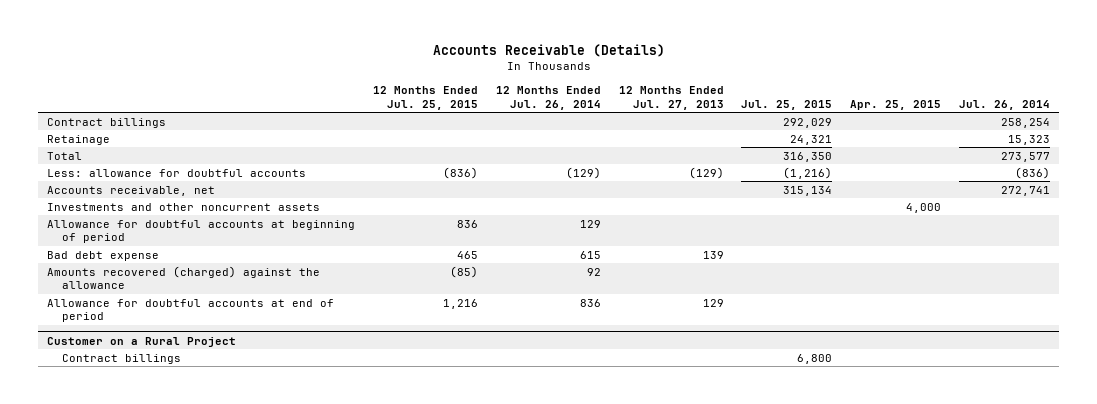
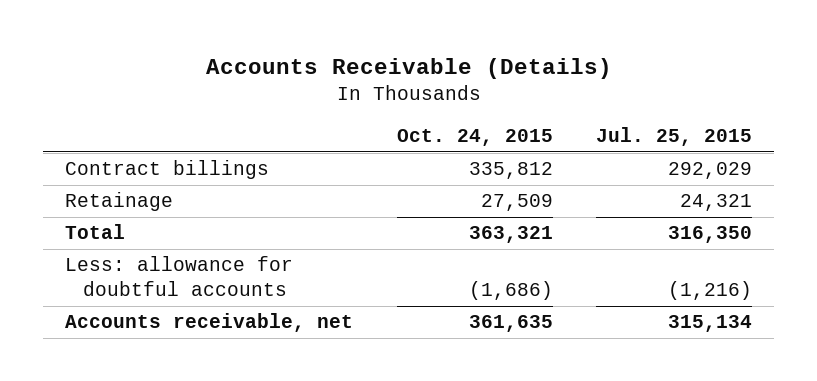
- | 12 Months Ended Jul. 25, 2015 | 12 Months Ended Jul. 26, 2014 | 12 Months Ended Jul. 27, 2013 | Jul. 25, 2015 | Apr. 25, 2015 | Jul. 26, 2014
+ | Oct. 24, 2015 | Jul. 25, 2015
- Investments and other noncurrent assets | | | | | 4,000 |
- Allowance for doubtful accounts at beginning of period | 836 | 129 | | | |
- Bad debt expense | 465 | 615 | 139 | | |
- Amounts recovered (charged) against the allowance | (85) | 92 | | | |
- Allowance for doubtful accounts at end of period | 1,216 | 836 | 129 | | |
- Customer on a Rural Project
- Contract billings | | | | 6,800 | |

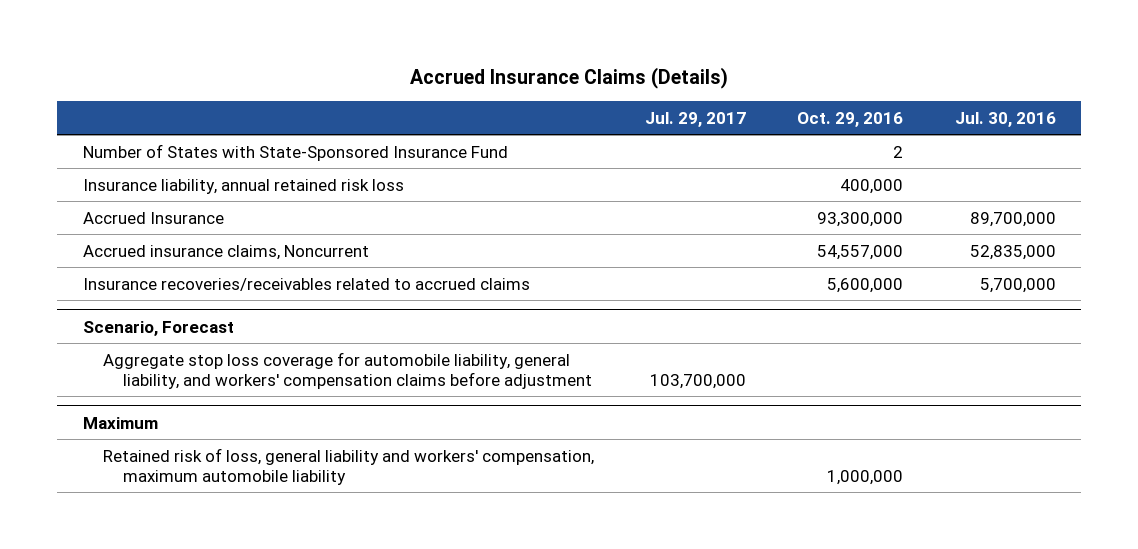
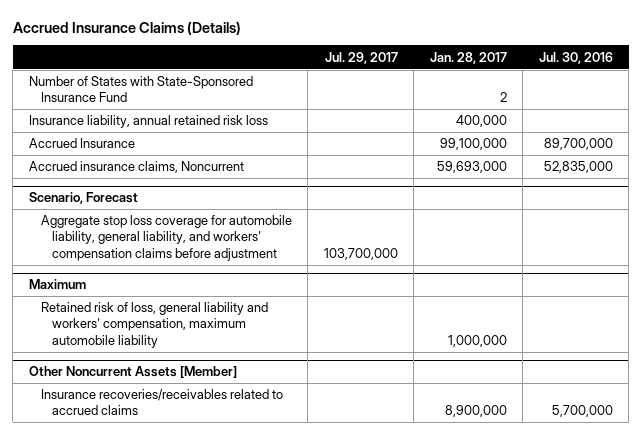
- | Jul. 29, 2017 | Oct. 29, 2016 | Jul. 30, 2016
+ | Jul. 29, 2017 | Jan. 28, 2017 | Jul. 30, 2016
- Insurance recoveries/receivables related to accrued claims | | 5,600,000 | 5,700,000
+ Other Noncurrent Assets [Member]
+ Insurance recoveries/receivables related to accrued claims | | 8,900,000 | 5,700,000

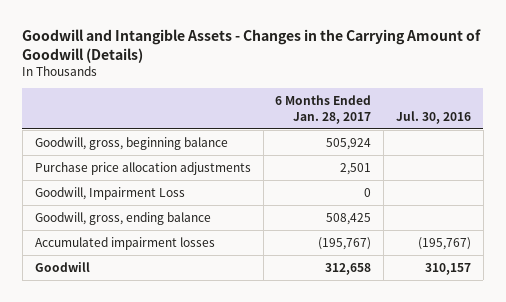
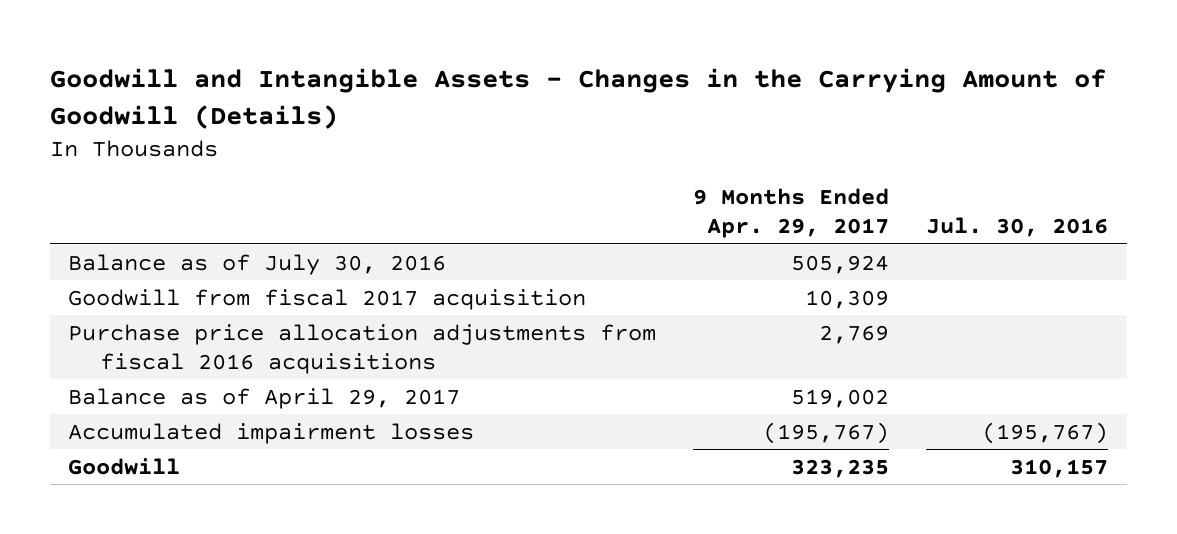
- | 6 Months Ended Jan. 28, 2017 | Jul. 30, 2016
+ | 9 Months Ended Apr. 29, 2017 | Jul. 30, 2016
- Goodwill, gross, beginning balance | 505,924 |
- Purchase price allocation adjustments | 2,501 |
- Goodwill, Impairment Loss | 0 |
- Goodwill, gross, ending balance | 508,425 |
+ Balance as of July 30, 2016 | 505,924 |
+ Goodwill from fiscal 2017 acquisition | 10,309 |
+ Purchase price allocation adjustments from fiscal 2016 acquisitions | 2,769 |
+ Balance as of April 29, 2017 | 519,002 |

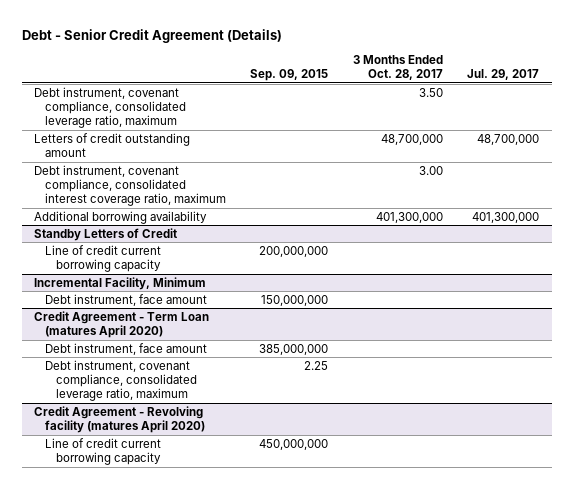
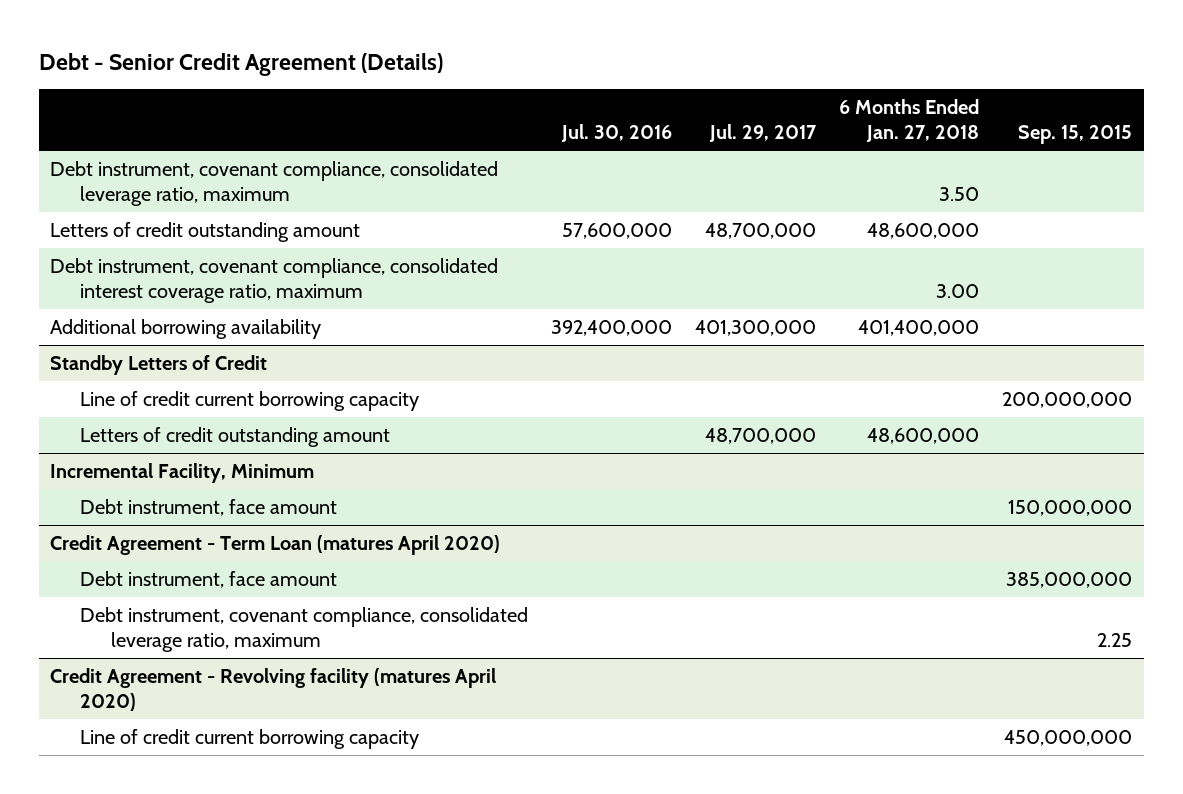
- | Sep. 09, 2015 | 3 Months Ended Oct. 28, 2017 | Jul. 29, 2017
+ | Jul. 30, 2016 | Jul. 29, 2017 | 6 Months Ended Jan. 27, 2018 | Sep. 15, 2015
@ Standby Letters of Credit
+ Letters of credit outstanding amount | | 48,700,000 | 48,600,000 |

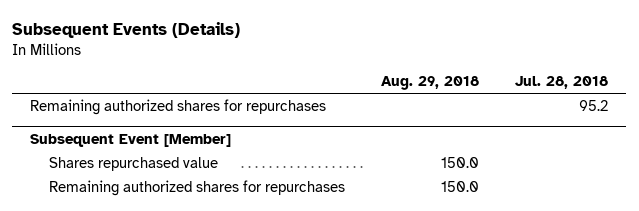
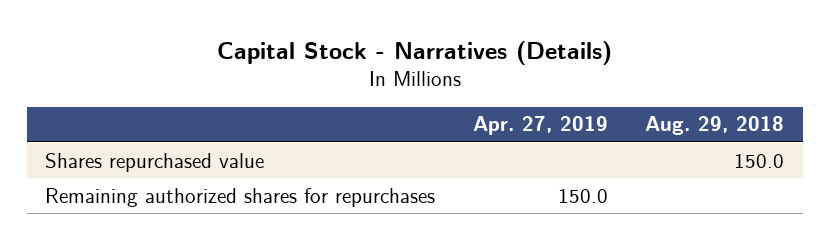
- Subsequent Events (Details)
+ Capital Stock - Narratives (Details)
- | Aug. 29, 2018 | Jul. 28, 2018
+ | Apr. 27, 2019 | Aug. 29, 2018
+ Shares repurchased value | | 150.0
- Subsequent Event [Member]
- Shares repurchased value | 150.0 |
- Remaining authorized shares for repurchases | 150.0 |

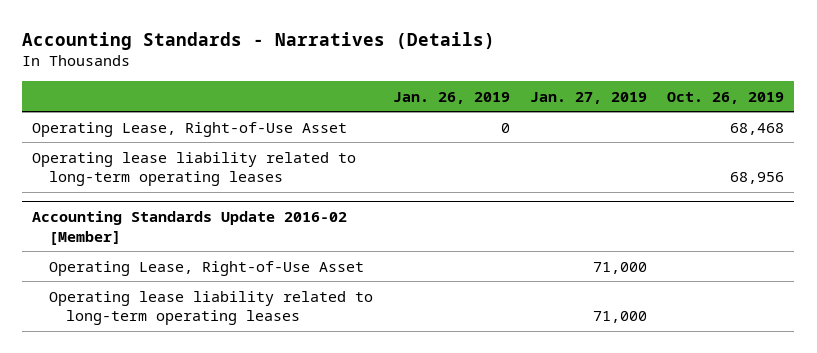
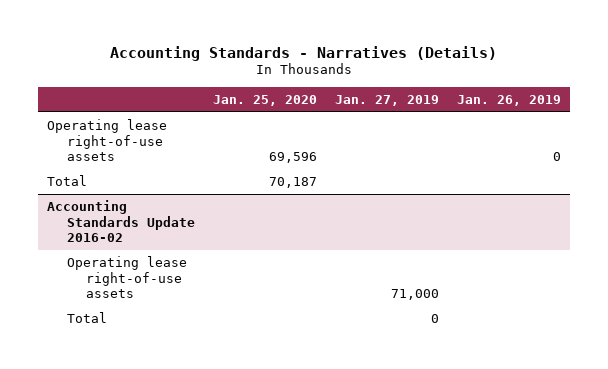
- | Jan. 26, 2019 | Jan. 27, 2019 | Oct. 26, 2019
+ | Jan. 25, 2020 | Jan. 27, 2019 | Jan. 26, 2019
- Operating Lease, Right-of-Use Asset | 0 | | 68,468
- Operating lease liability related to long-term operating leases | | | 68,956
- Accounting Standards Update 2016-02 [Member]
- Operating Lease, Right-of-Use Asset | | 71,000 |
- Operating lease liability related to long-term operating leases | | 71,000 |
+ Operating lease right-of-use assets | 69,596 | | 0
+ Total | 70,187 | |
+ Accounting Standards Update 2016-02
+ Operating lease right-of-use assets | | 71,000 |
+ Total | | 0 |

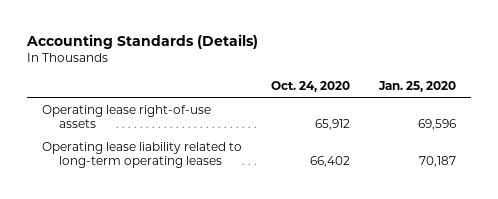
- Accounting Standards - Narratives (Details)
+ Accounting Standards (Details)
- | Jan. 25, 2020 | Jan. 27, 2019 | Jan. 26, 2019
+ | Oct. 24, 2020 | Jan. 25, 2020
- Total | 70,187 | |
- Accounting Standards Update 2016-02
- Operating lease right-of-use assets | | 71,000 |
- Total | | 0 |
+ Operating lease liability related to long-term operating leases | 66,402 | 70,187

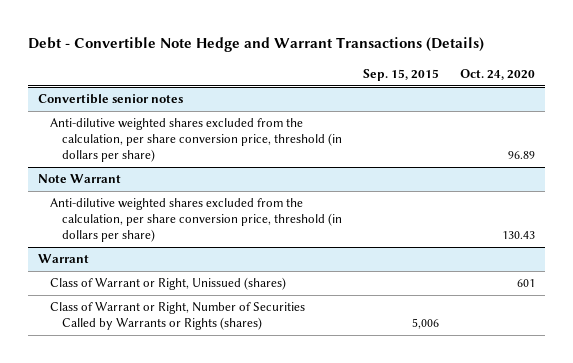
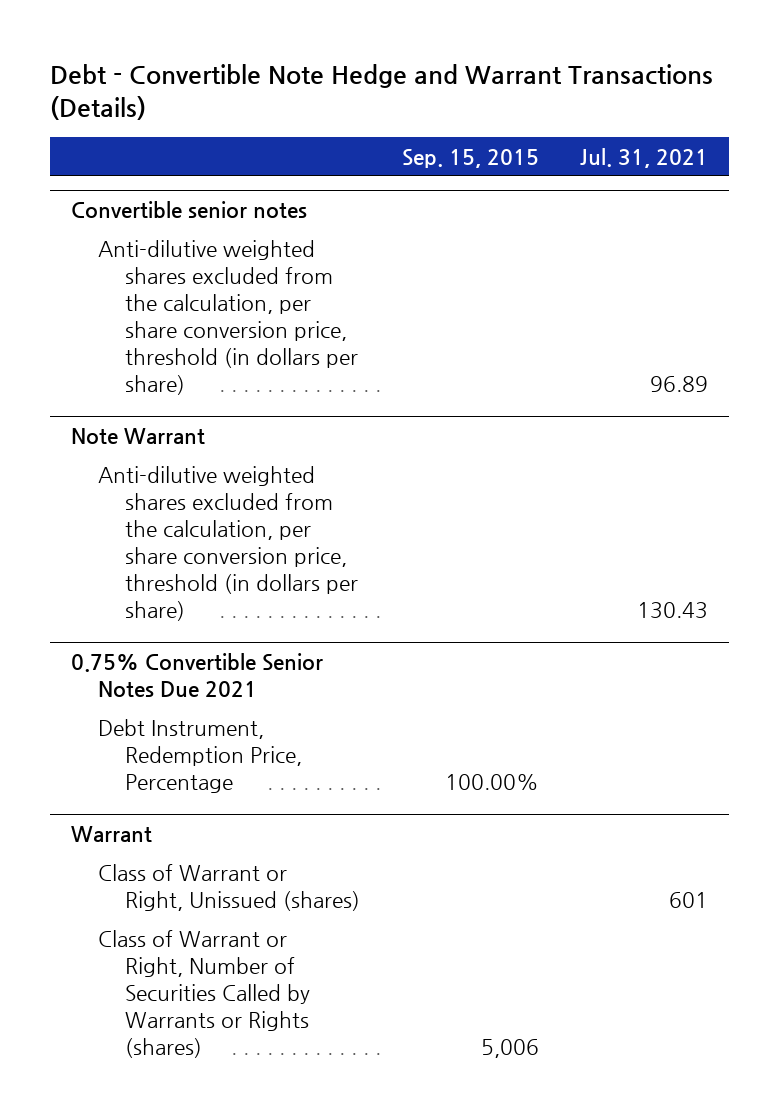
- | Sep. 15, 2015 | Oct. 24, 2020
+ | Sep. 15, 2015 | Jul. 31, 2021
+ 0.75% Convertible Senior Notes Due 2021
+ Debt Instrument, Redemption Price, Percentage | 100.00% |

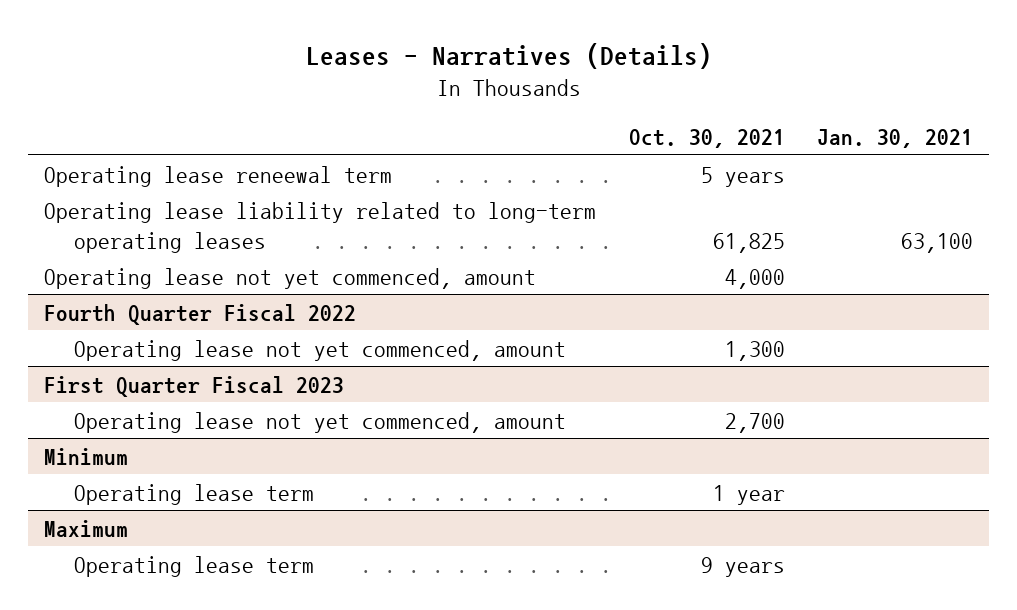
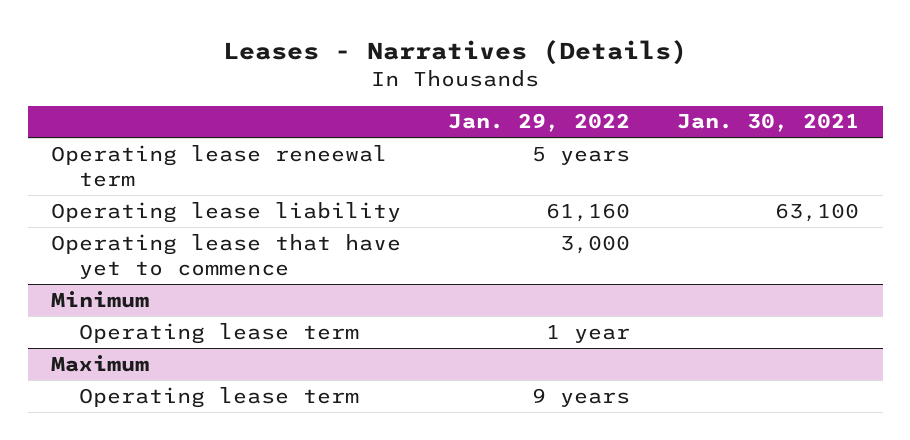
- | Oct. 30, 2021 | Jan. 30, 2021
+ | Jan. 29, 2022 | Jan. 30, 2021
- Operating lease liability related to long-term operating leases | 61,825 | 63,100
- Operating lease not yet commenced, amount | 4,000 |
- Fourth Quarter Fiscal 2022
- Operating lease not yet commenced, amount | 1,300 |
- First Quarter Fiscal 2023
- Operating lease not yet commenced, amount | 2,700 |
+ Operating lease liability | 61,160 | 63,100
+ Operating lease that have yet to commence | 3,000 |

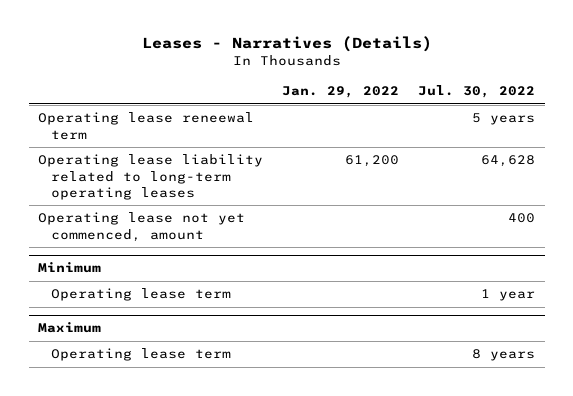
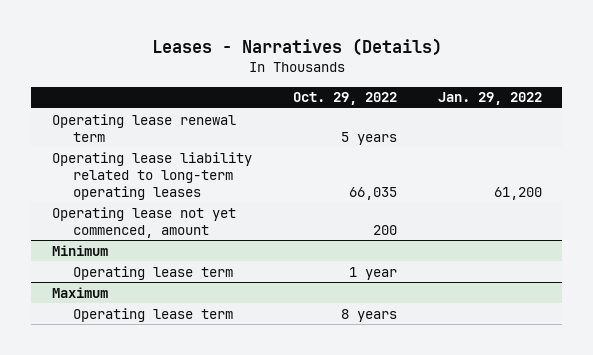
- | Jan. 29, 2022 | Jul. 30, 2022
+ | Oct. 29, 2022 | Jan. 29, 2022
- Operating lease reneewal term | | 5 years
+ Operating lease renewal term | 5 years |

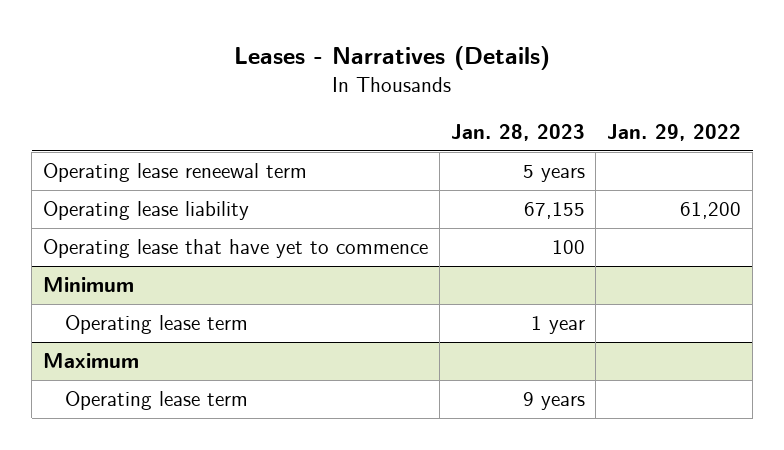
- | Oct. 29, 2022 | Jan. 29, 2022
+ | Jan. 28, 2023 | Jan. 29, 2022
- Operating lease renewal term | 5 years |
- Operating lease liability related to long-term operating leases | 66,035 | 61,200
- Operating lease not yet commenced, amount | 200 |
+ Operating lease reneewal term | 5 years |
+ Operating lease liability | 67,155 | 61,200
+ Operating lease that have yet to commence | 100 |

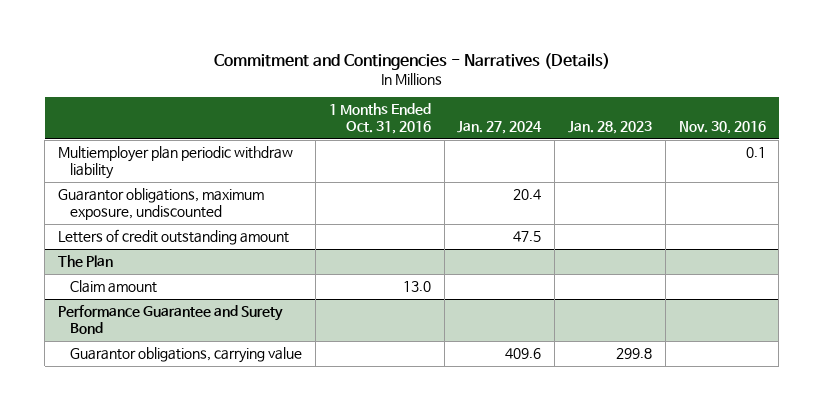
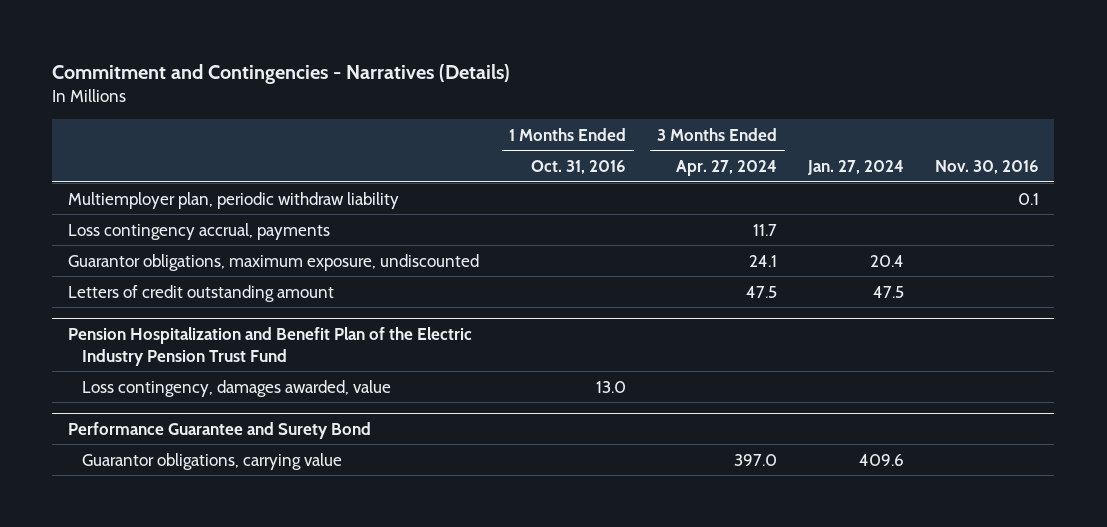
- | 1 Months Ended Oct. 31, 2016 | Jan. 27, 2024 | Jan. 28, 2023 | Nov. 30, 2016
+ | 1 Months Ended Oct. 31, 2016 | 3 Months Ended Apr. 27, 2024 | Jan. 27, 2024 | Nov. 30, 2016
- Multiemployer plan periodic withdraw liability | | | | 0.1
+ Multiemployer plan, periodic withdraw liability | | | | 0.1
+ Loss contingency accrual, payments | | 11.7 | |
- The Plan
- Claim amount | 13.0 | | |
+ Pension Hospitalization and Benefit Plan of the Electric Industry Pension Trust Fund
+ Loss contingency, damages awarded, value | 13.0 | | |

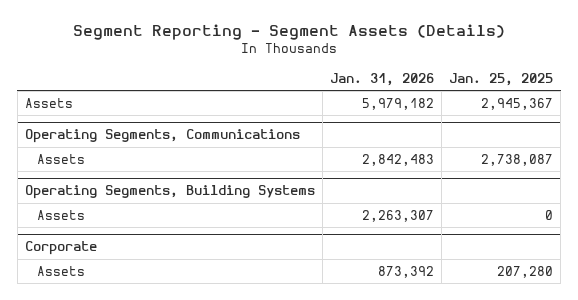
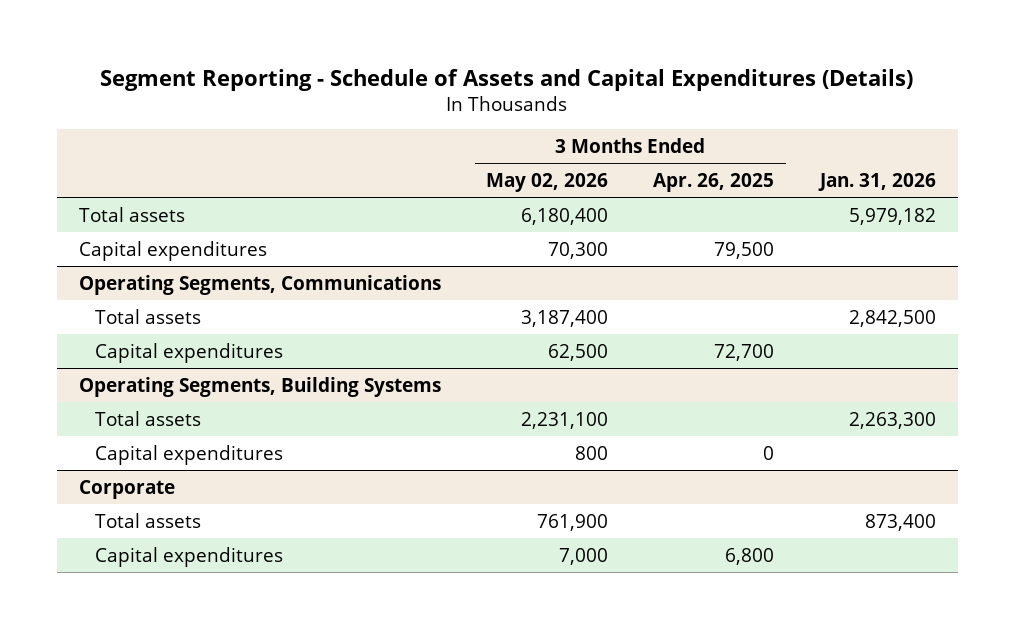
- Segment Reporting - Segment Assets (Details)
+ Segment Reporting - Schedule of Assets and Capital Expenditures (Details)
- | Jan. 31, 2026 | Jan. 25, 2025
+ | 3 Months Ended May 02, 2026 | 3 Months Ended Apr. 26, 2025 | Jan. 31, 2026
- Assets | 5,979,182 | 2,945,367
+ Total assets | 6,180,400 | | 5,979,182
+ Capital expenditures | 70,300 | 79,500 |
@ Operating Segments, Communications
- Assets | 2,842,483 | 2,738,087
+ Total assets | 3,187,400 | | 2,842,500
+ Capital expenditures | 62,500 | 72,700 |
@ Operating Segments, Building Systems
- Assets | 2,263,307 | 0
+ Total assets | 2,231,100 | | 2,263,300
+ Capital expenditures | 800 | 0 |
@ Corporate
- Assets | 873,392 | 207,280
+ Total assets | 761,900 | | 873,400
+ Capital expenditures | 7,000 | 6,800 |

